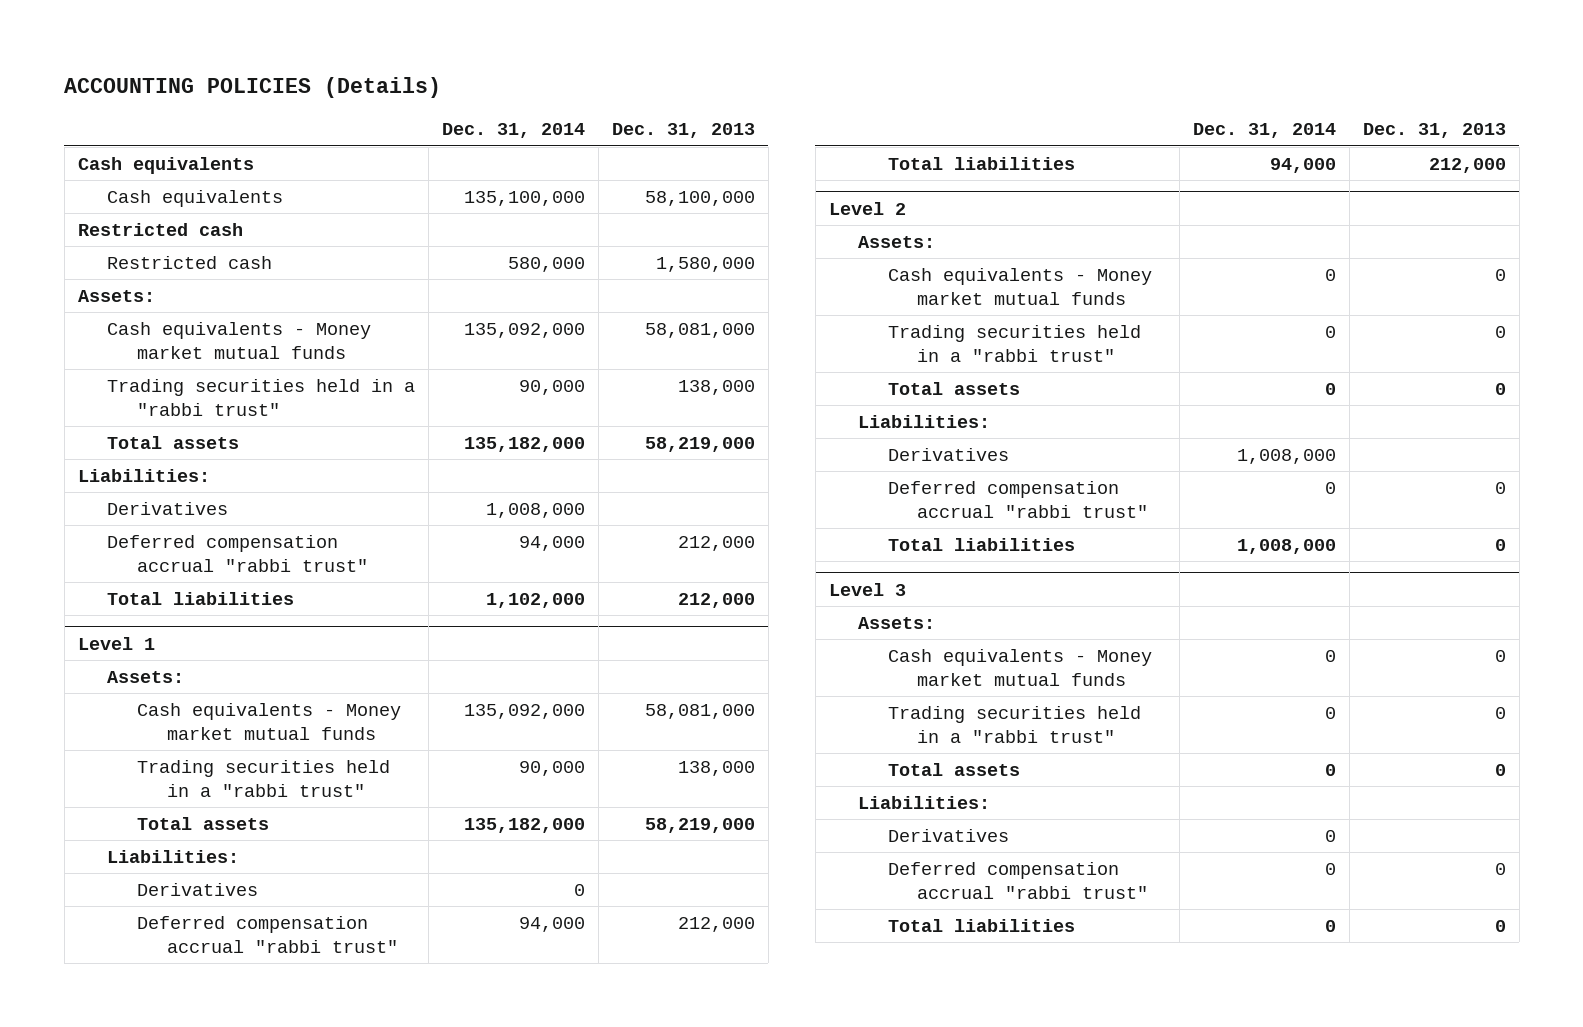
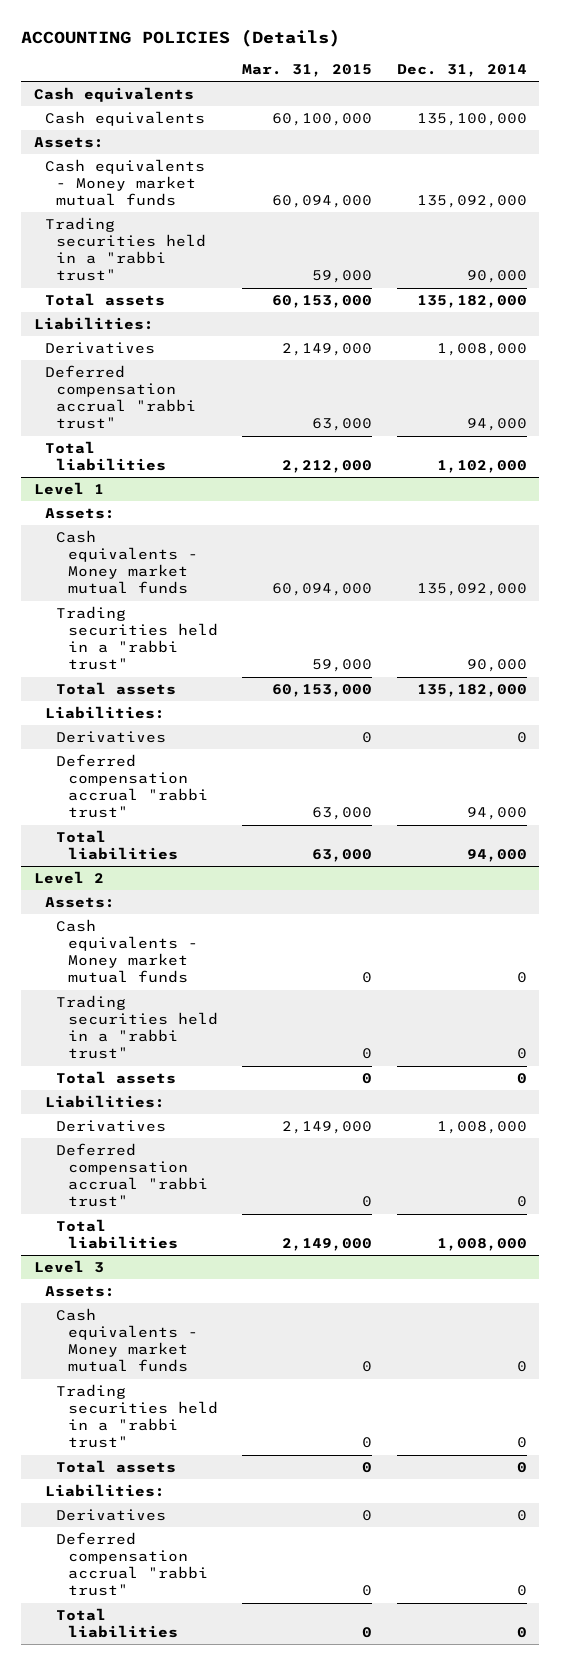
- | Dec. 31, 2014 | Dec. 31, 2013
+ | Mar. 31, 2015 | Dec. 31, 2014
- Restricted cash
- Restricted cash | 580,000 | 1,580,000

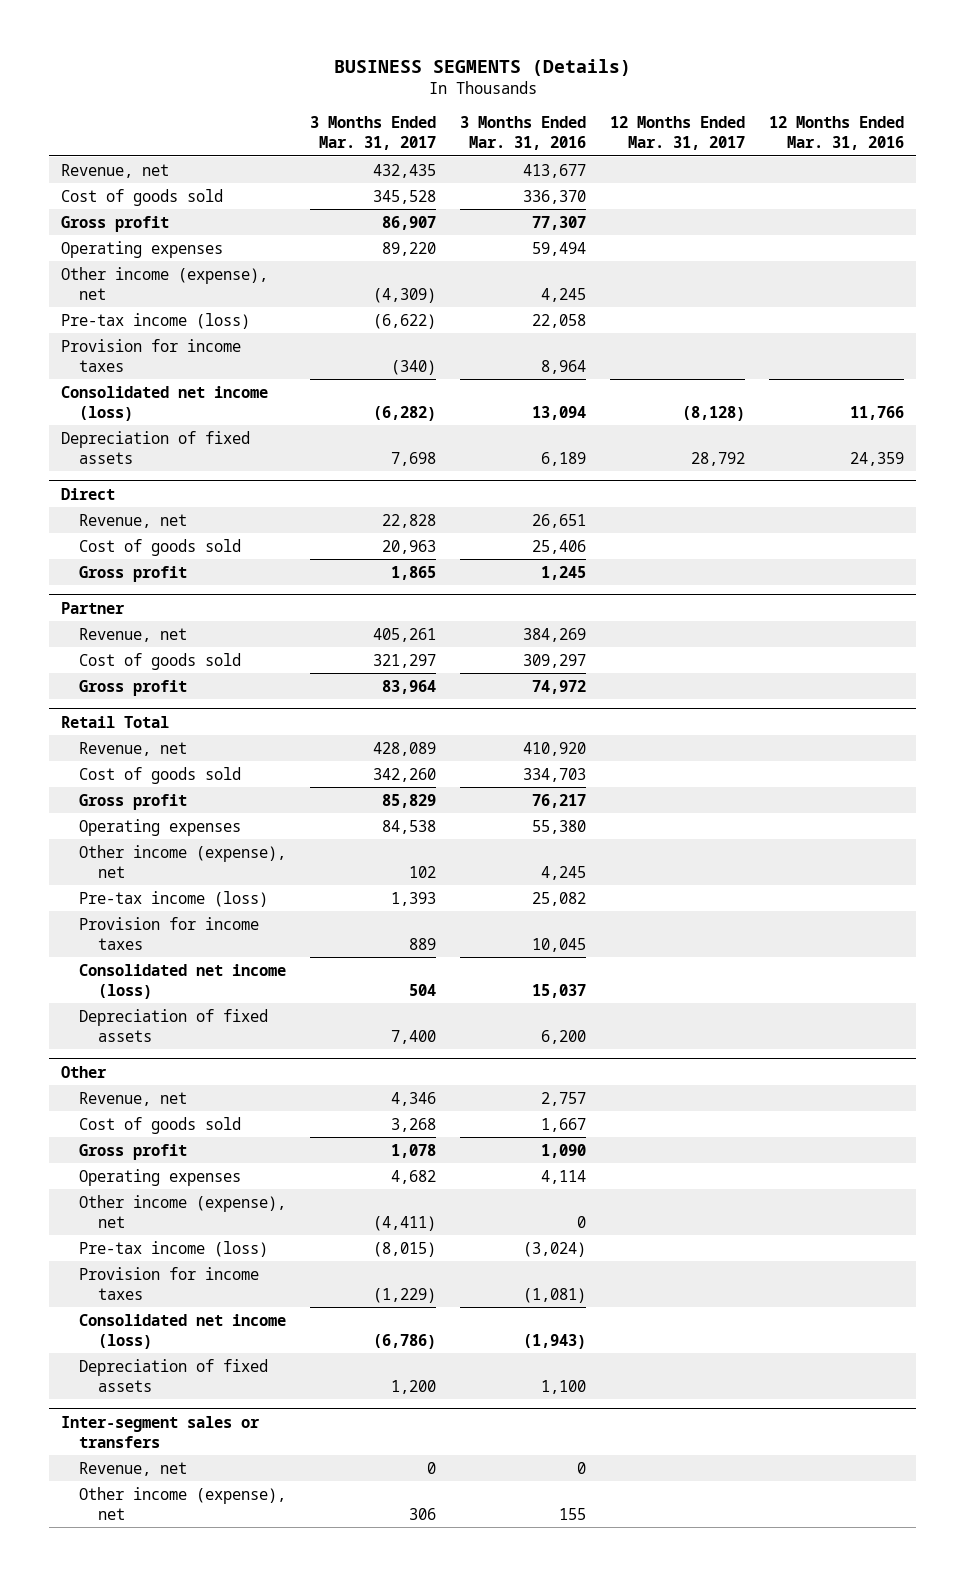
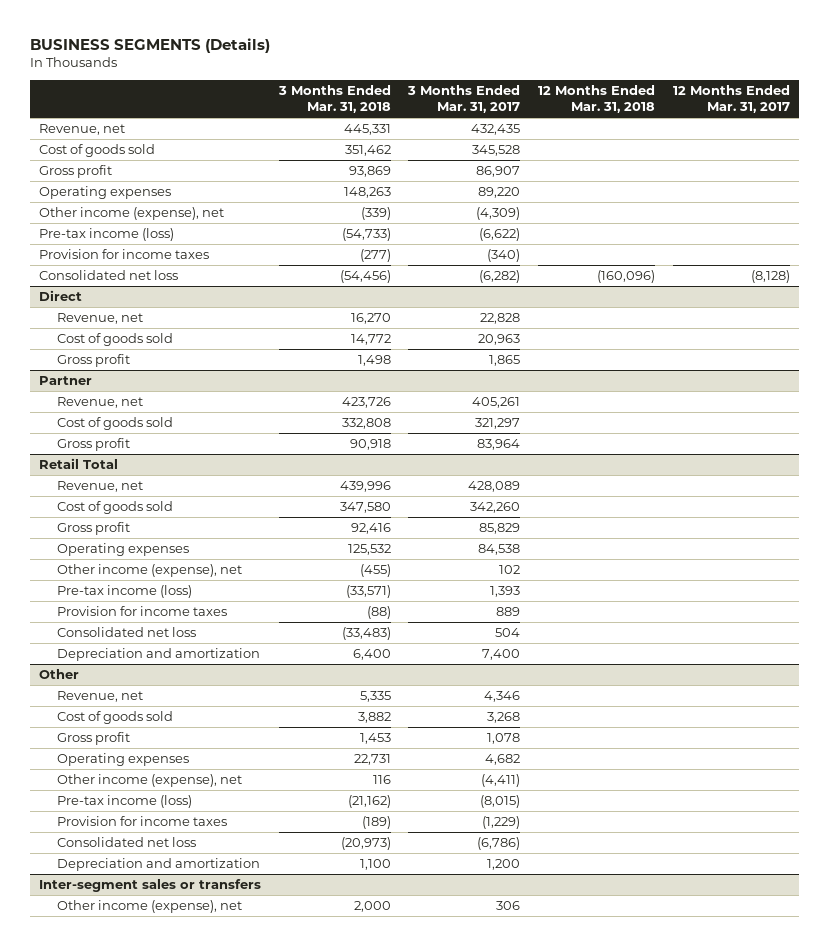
- | 3 Months Ended Mar. 31, 2017 | 3 Months Ended Mar. 31, 2016 | 12 Months Ended Mar. 31, 2017 | 12 Months Ended Mar. 31, 2016
+ | 3 Months Ended Mar. 31, 2018 | 3 Months Ended Mar. 31, 2017 | 12 Months Ended Mar. 31, 2018 | 12 Months Ended Mar. 31, 2017
- Consolidated net income (loss) | (6,282) | 13,094 | (8,128) | 11,766
- Depreciation of fixed assets | 7,698 | 6,189 | 28,792 | 24,359
+ Consolidated net loss | (54,456) | (6,282) | (160,096) | (8,128)
@ Retail Total
- Consolidated net income (loss) | 504 | 15,037 | |
- Depreciation of fixed assets | 7,400 | 6,200 | |
+ Consolidated net loss | (33,483) | 504 | |
+ Depreciation and amortization | 6,400 | 7,400 | |
@ Other
- Consolidated net income (loss) | (6,786) | (1,943) | |
- Depreciation of fixed assets | 1,200 | 1,100 | |
+ Consolidated net loss | (20,973) | (6,786) | |
+ Depreciation and amortization | 1,100 | 1,200 | |
@ Inter-segment sales or transfers
- Revenue, net | 0 | 0 | |

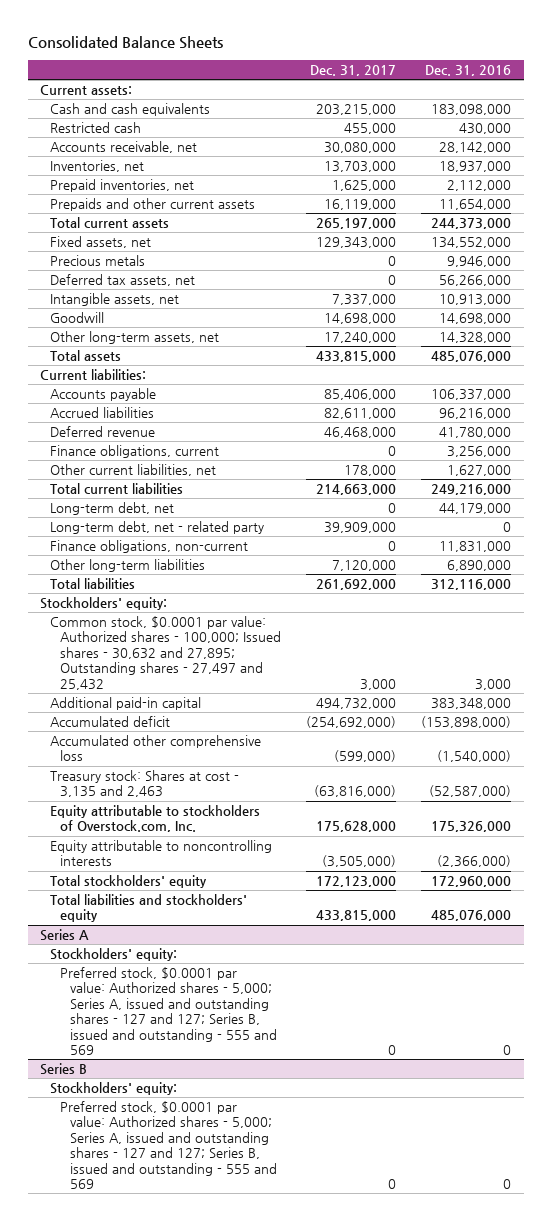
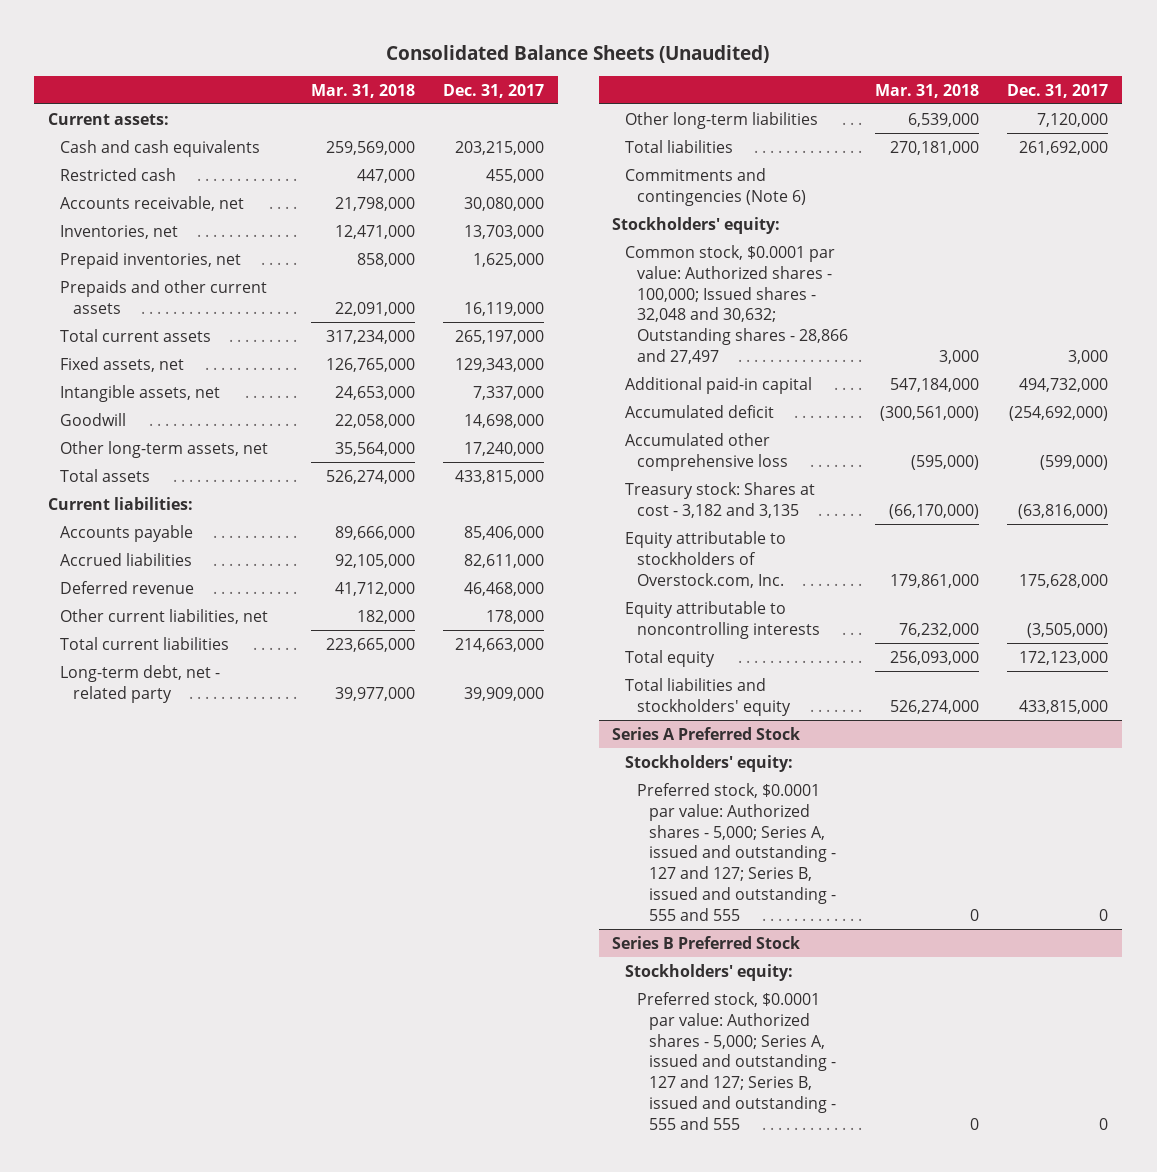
- Consolidated Balance Sheets
+ Consolidated Balance Sheets (Unaudited)
- | Dec. 31, 2017 | Dec. 31, 2016
+ | Mar. 31, 2018 | Dec. 31, 2017
- Precious metals | 0 | 9,946,000
- Deferred tax assets, net | 0 | 56,266,000
- Finance obligations, current | 0 | 3,256,000
- Long-term debt, net | 0 | 44,179,000
- Finance obligations, non-current | 0 | 11,831,000
+ Commitments and contingencies (Note 6)
- Common stock, $0.0001 par value: Authorized shares - 100,000; Issued shares - 30,632 and 27,895; Outstanding shares - 27,497 and 25,432 | 3,000 | 3,000
+ Common stock, $0.0001 par value: Authorized shares - 100,000; Issued shares - 32,048 and 30,632; Outstanding shares - 28,866 and 27,497 | 3,000 | 3,000
- Treasury stock: Shares at cost - 3,135 and 2,463 | (63,816,000) | (52,587,000)
+ Treasury stock: Shares at cost - 3,182 and 3,135 | (66,170,000) | (63,816,000)
- Total stockholders' equity | 172,123,000 | 172,960,000
+ Total equity | 256,093,000 | 172,123,000
- Series A
+ Series A Preferred Stock
- Preferred stock, $0.0001 par value: Authorized shares - 5,000; Series A, issued and outstanding shares - 127 and 127; Series B, issued and outstanding - 555 and 569 | 0 | 0
- Series B
+ Preferred stock, $0.0001 par value: Authorized shares - 5,000; Series A, issued and outstanding - 127 and 127; Series B, issued and outstanding - 555 and 555 | 0 | 0
+ Series B Preferred Stock
- Preferred stock, $0.0001 par value: Authorized shares - 5,000; Series A, issued and outstanding shares - 127 and 127; Series B, issued and outstanding - 555 and 569 | 0 | 0
+ Preferred stock, $0.0001 par value: Authorized shares - 5,000; Series A, issued and outstanding - 127 and 127; Series B, issued and outstanding - 555 and 555 | 0 | 0

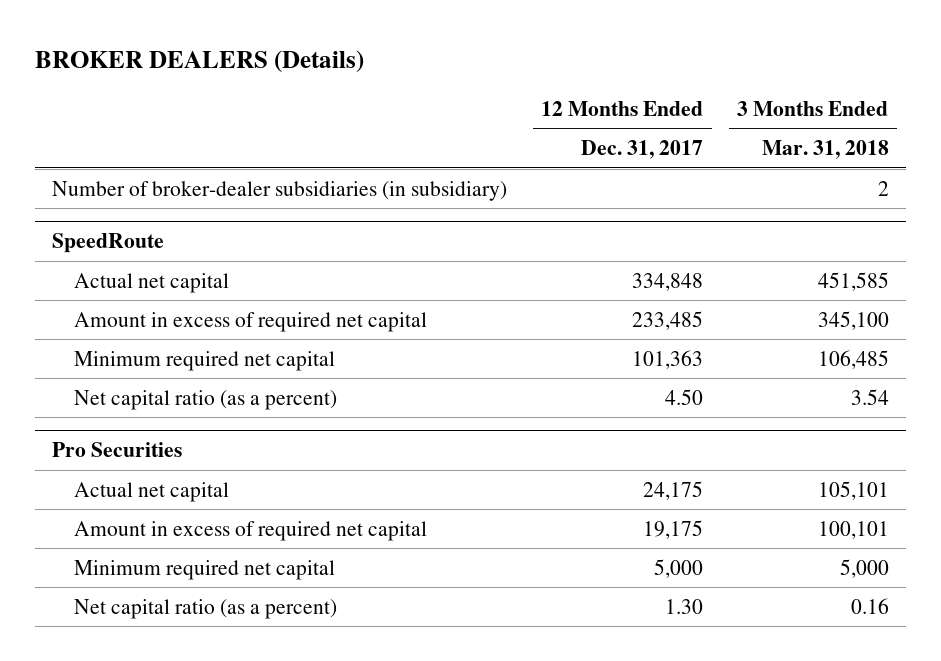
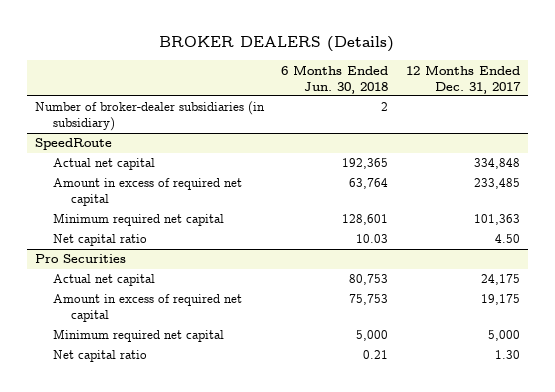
- | 12 Months Ended Dec. 31, 2017 | 3 Months Ended Mar. 31, 2018
+ | 6 Months Ended Jun. 30, 2018 | 12 Months Ended Dec. 31, 2017
@ SpeedRoute
- Net capital ratio (as a percent) | 4.50 | 3.54
+ Net capital ratio | 10.03 | 4.50
@ Pro Securities
- Net capital ratio (as a percent) | 1.30 | 0.16
+ Net capital ratio | 0.21 | 1.30

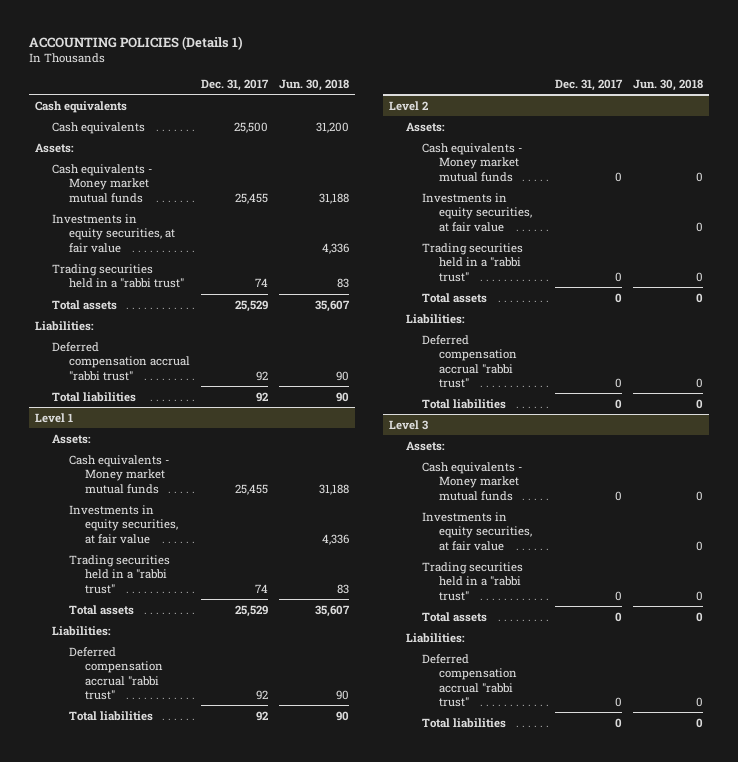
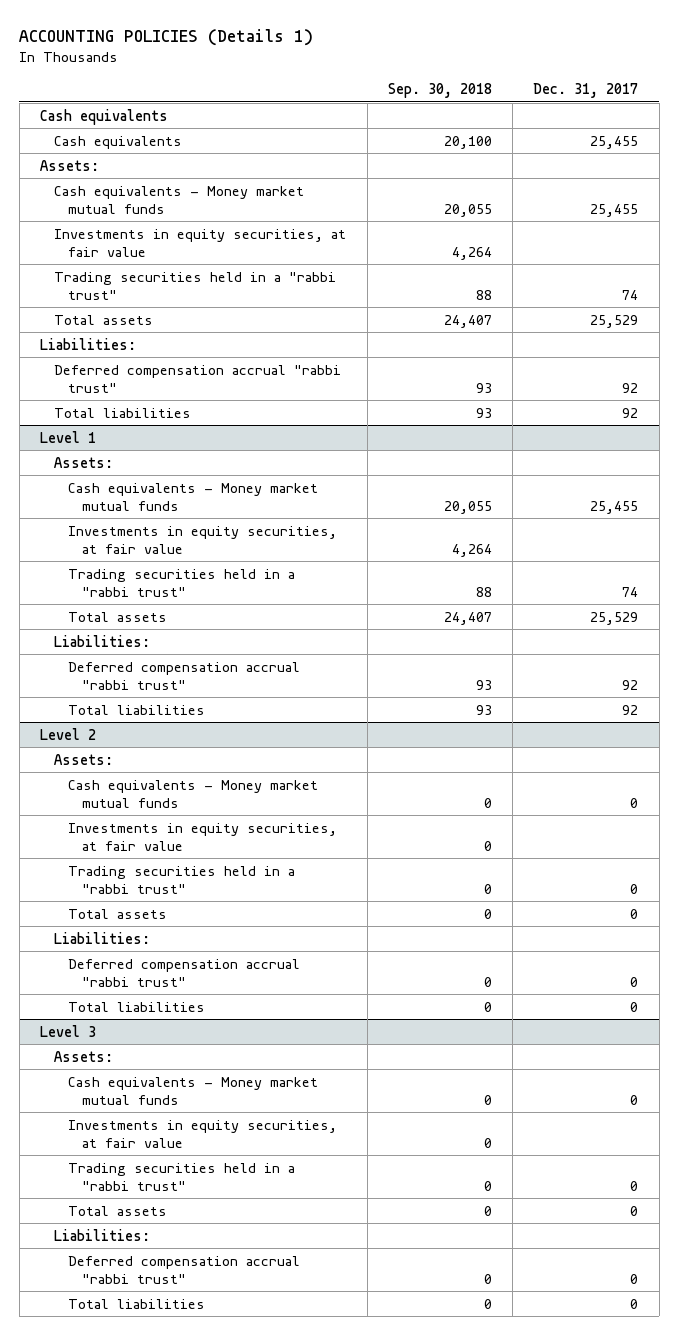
- | Dec. 31, 2017 | Jun. 30, 2018
+ | Sep. 30, 2018 | Dec. 31, 2017
- Cash equivalents | 25,500 | 31,200
+ Cash equivalents | 20,100 | 25,455

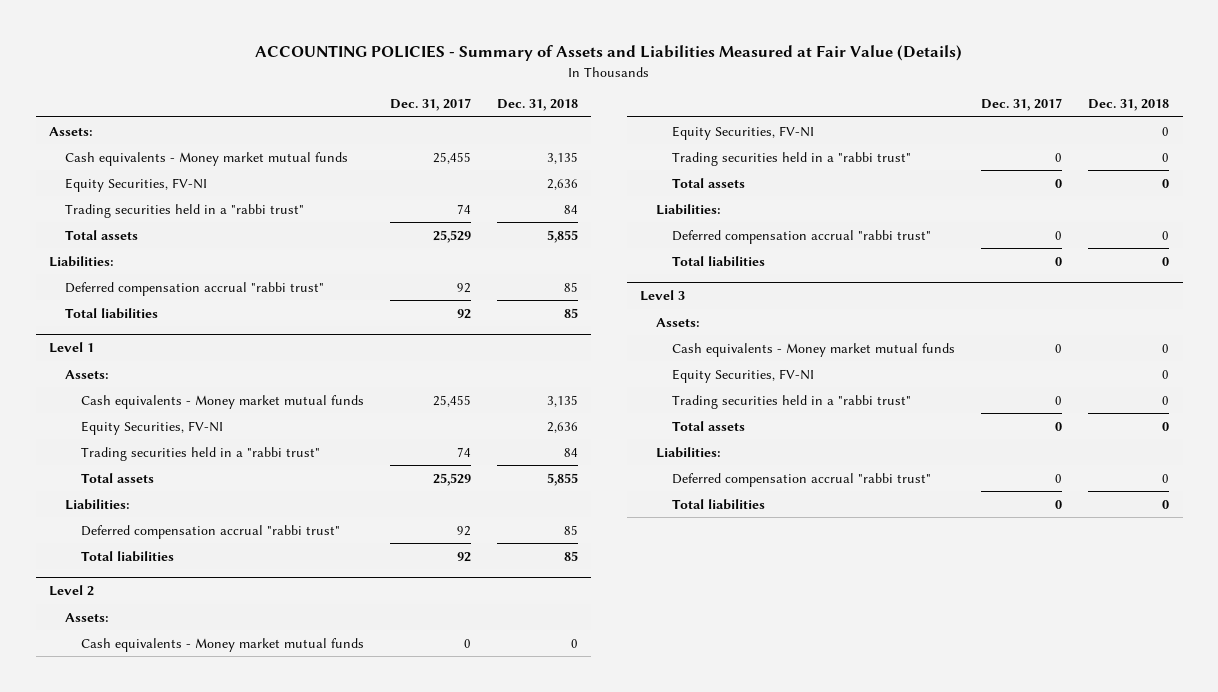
- ACCOUNTING POLICIES (Details 1)
+ ACCOUNTING POLICIES - Summary of Assets and Liabilities Measured at Fair Value (Details)
- | Sep. 30, 2018 | Dec. 31, 2017
+ | Dec. 31, 2017 | Dec. 31, 2018
- Cash equivalents
- Cash equivalents | 20,100 | 25,455
- Investments in equity securities, at fair value | 4,264 |
+ Equity Securities, FV-NI | | 2,636
@ Level 1
- Investments in equity securities, at fair value | 4,264 |
+ Equity Securities, FV-NI | | 2,636
@ Level 2
- Investments in equity securities, at fair value | 0 |
+ Equity Securities, FV-NI | | 0
@ Level 3
- Investments in equity securities, at fair value | 0 |
+ Equity Securities, FV-NI | | 0

